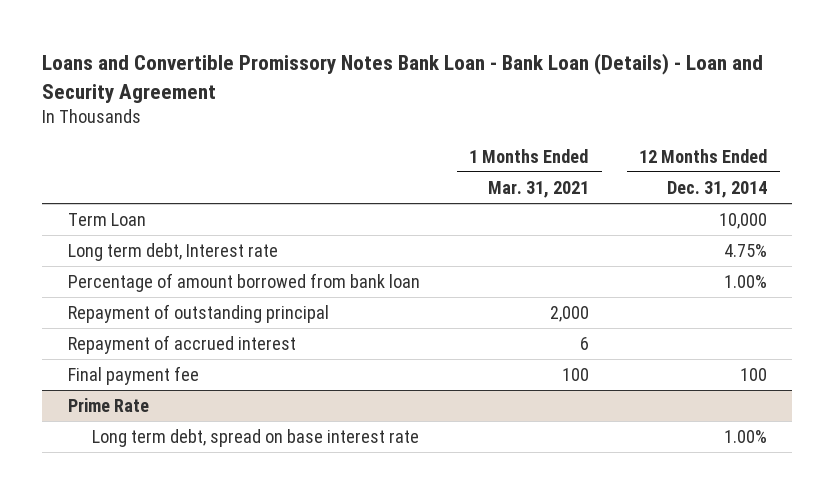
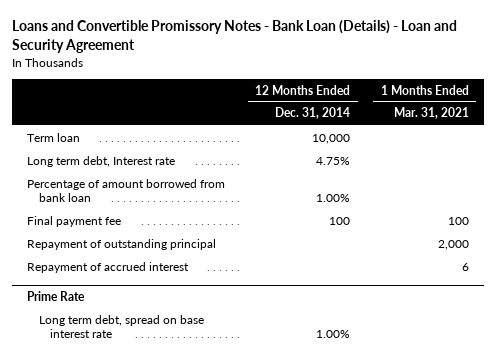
- Loans and Convertible Promissory Notes Bank Loan - Bank Loan (Details) - Loan and Security Agreement
+ Loans and Convertible Promissory Notes - Bank Loan (Details) - Loan and Security Agreement
- | 1 Months Ended Mar. 31, 2021 | 12 Months Ended Dec. 31, 2014
+ | 12 Months Ended Dec. 31, 2014 | 1 Months Ended Mar. 31, 2021
- Term Loan | | 10,000
+ Term loan | 10,000 |
moved up: Final payment fee | 100 | 100

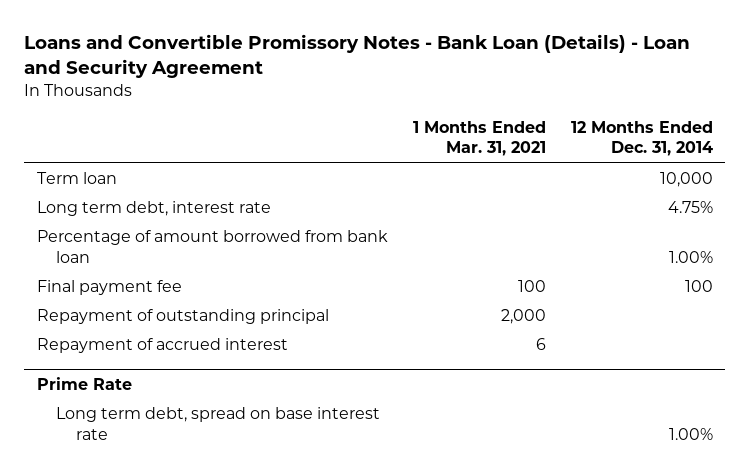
- | 12 Months Ended Dec. 31, 2014 | 1 Months Ended Mar. 31, 2021
+ | 1 Months Ended Mar. 31, 2021 | 12 Months Ended Dec. 31, 2014
- Long term debt, Interest rate | 4.75% |
+ Long term debt, interest rate | | 4.75%

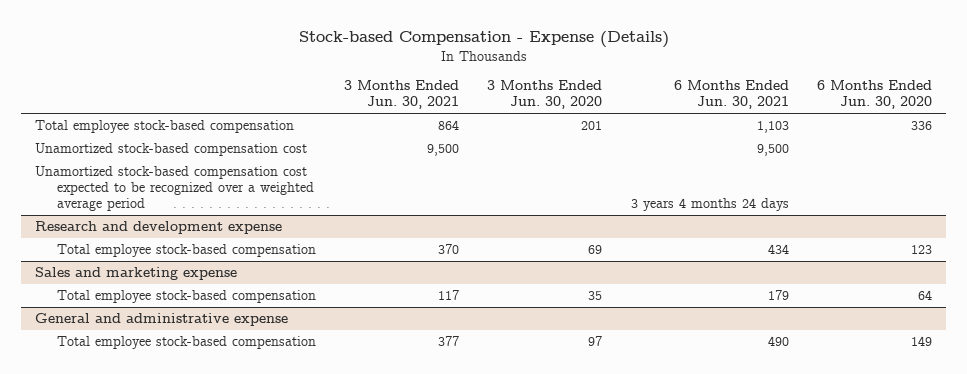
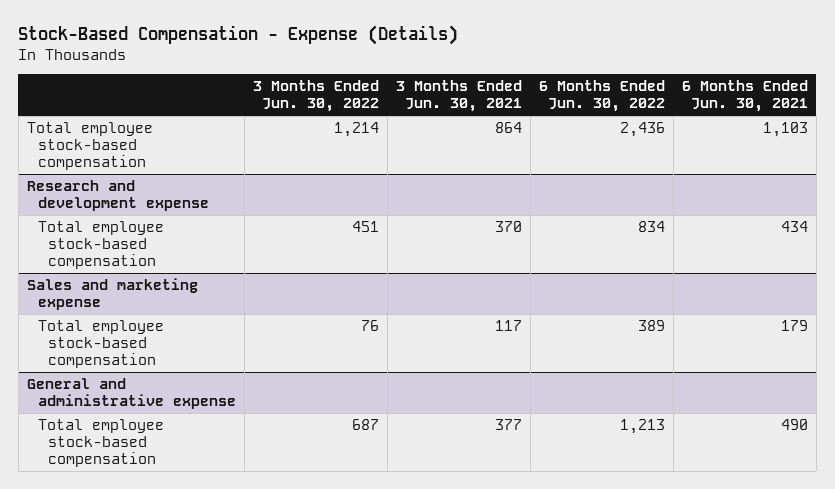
- Stock-based Compensation - Expense (Details)
+ Stock-Based Compensation - Expense (Details)
- | 3 Months Ended Jun. 30, 2021 | 3 Months Ended Jun. 30, 2020 | 6 Months Ended Jun. 30, 2021 | 6 Months Ended Jun. 30, 2020
+ | 3 Months Ended Jun. 30, 2022 | 3 Months Ended Jun. 30, 2021 | 6 Months Ended Jun. 30, 2022 | 6 Months Ended Jun. 30, 2021
- Unamortized stock-based compensation cost | 9,500 | | 9,500 |
- Unamortized stock-based compensation cost expected to be recognized over a weighted average period | | | 3 years 4 months 24 days |

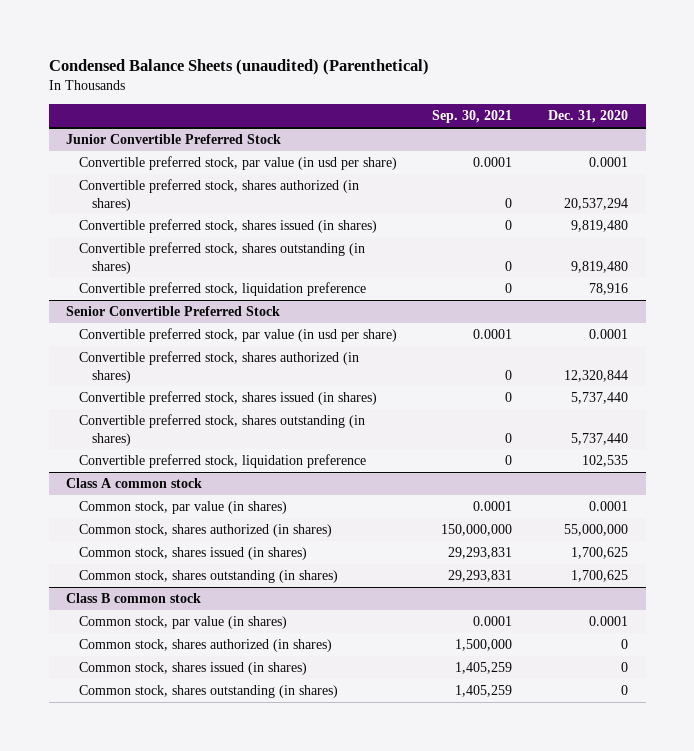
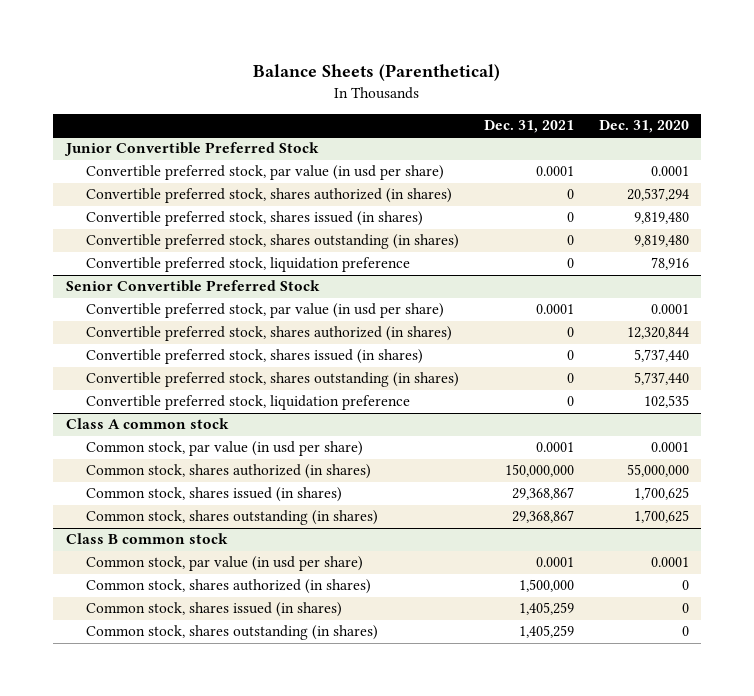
- Condensed Balance Sheets (unaudited) (Parenthetical)
+ Balance Sheets (Parenthetical)
- | Sep. 30, 2021 | Dec. 31, 2020
+ | Dec. 31, 2021 | Dec. 31, 2020
@ Class A common stock
- Common stock, par value (in shares) | 0.0001 | 0.0001
+ Common stock, par value (in usd per share) | 0.0001 | 0.0001
@ Class B common stock
- Common stock, par value (in shares) | 0.0001 | 0.0001
+ Common stock, par value (in usd per share) | 0.0001 | 0.0001

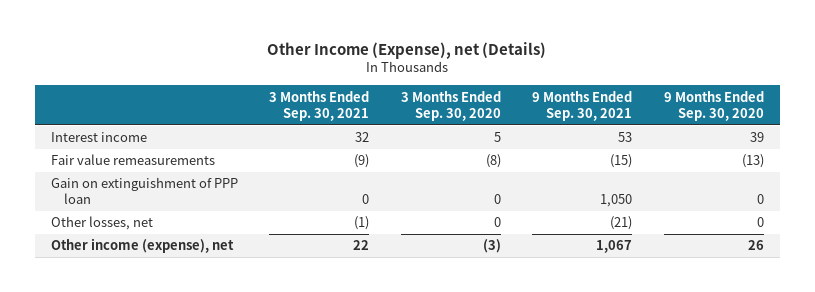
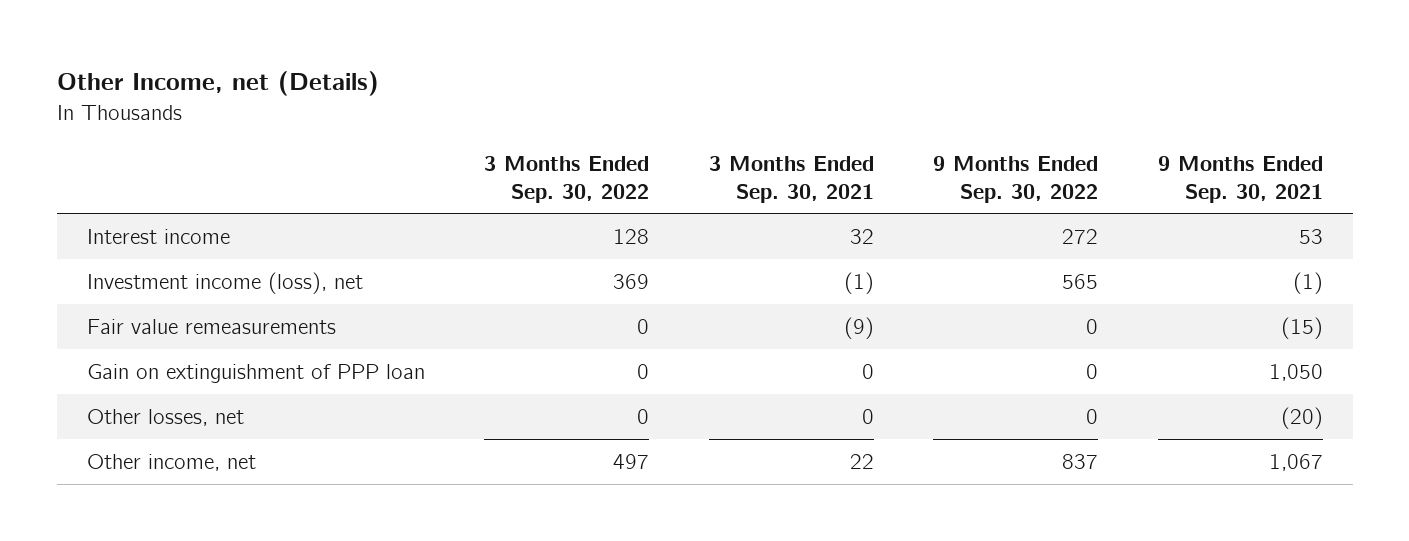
- Other Income (Expense), net (Details)
+ Other Income, net (Details)
- | 3 Months Ended Sep. 30, 2021 | 3 Months Ended Sep. 30, 2020 | 9 Months Ended Sep. 30, 2021 | 9 Months Ended Sep. 30, 2020
+ | 3 Months Ended Sep. 30, 2022 | 3 Months Ended Sep. 30, 2021 | 9 Months Ended Sep. 30, 2022 | 9 Months Ended Sep. 30, 2021
+ Investment income (loss), net | 369 | (1) | 565 | (1)
- Other losses, net | (1) | 0 | (21) | 0
- Other income (expense), net | 22 | (3) | 1,067 | 26
+ Other losses, net | 0 | 0 | 0 | (20)
+ Other income, net | 497 | 22 | 837 | 1,067

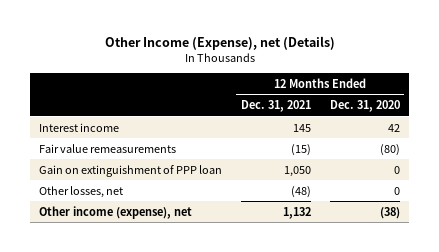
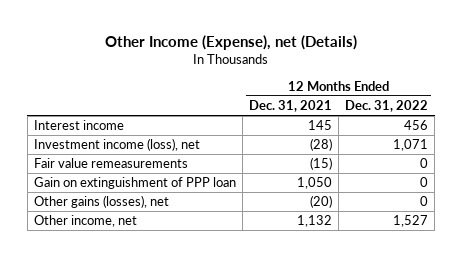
- | 12 Months Ended Dec. 31, 2021 | 12 Months Ended Dec. 31, 2020
+ | 12 Months Ended Dec. 31, 2021 | 12 Months Ended Dec. 31, 2022
+ Investment income (loss), net | (28) | 1,071
- Other losses, net | (48) | 0
- Other income (expense), net | 1,132 | (38)
+ Other gains (losses), net | (20) | 0
+ Other income, net | 1,132 | 1,527

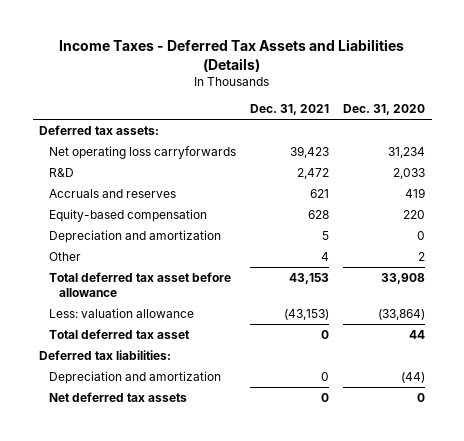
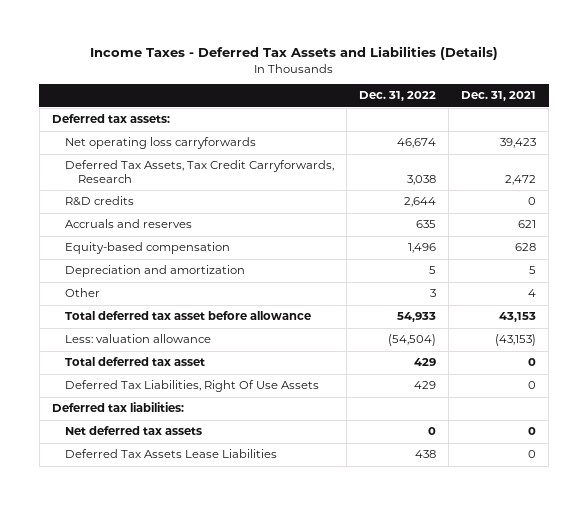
- | Dec. 31, 2021 | Dec. 31, 2020
+ | Dec. 31, 2022 | Dec. 31, 2021
- R&D | 2,472 | 2,033
+ Deferred Tax Assets, Tax Credit Carryforwards, Research | 3,038 | 2,472
+ R&D credits | 2,644 | 0
+ Deferred Tax Liabilities, Right Of Use Assets | 429 | 0
- Depreciation and amortization | 0 | (44)
+ Deferred Tax Assets Lease Liabilities | 438 | 0

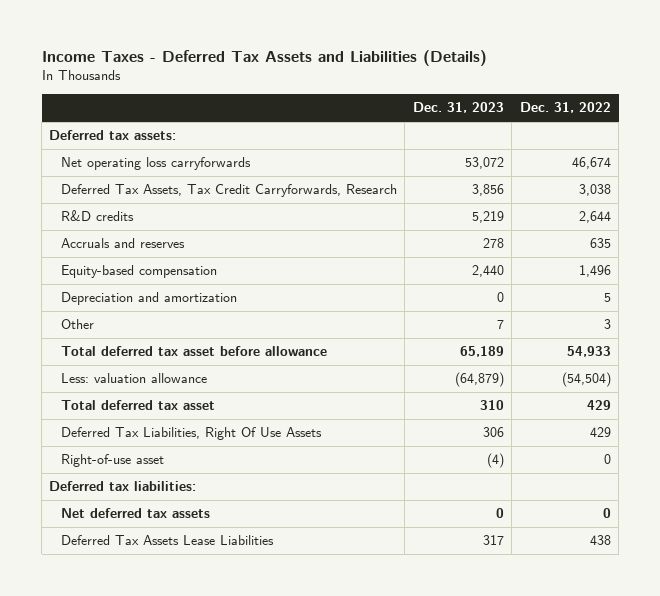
- | Dec. 31, 2022 | Dec. 31, 2021
+ | Dec. 31, 2023 | Dec. 31, 2022
+ Right-of-use asset | (4) | 0

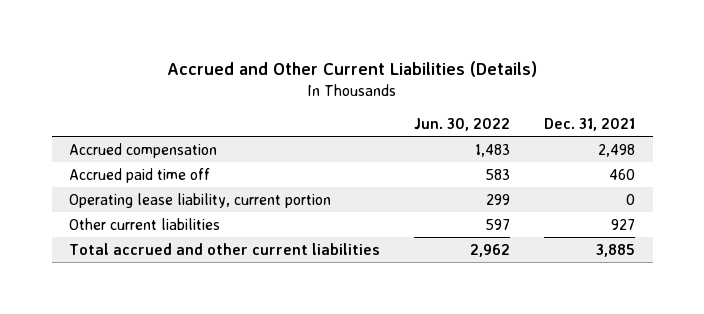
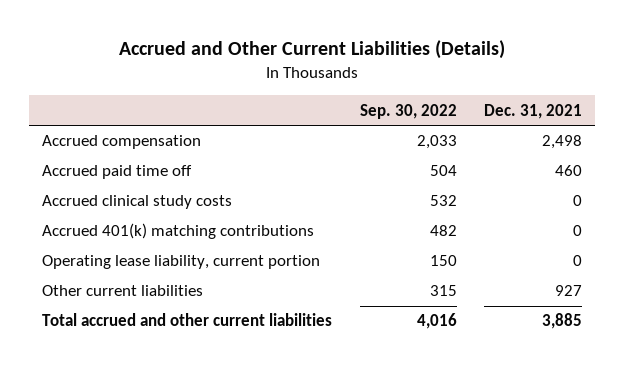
- | Jun. 30, 2022 | Dec. 31, 2021
+ | Sep. 30, 2022 | Dec. 31, 2021
+ Accrued clinical study costs | 532 | 0
+ Accrued 401(k) matching contributions | 482 | 0

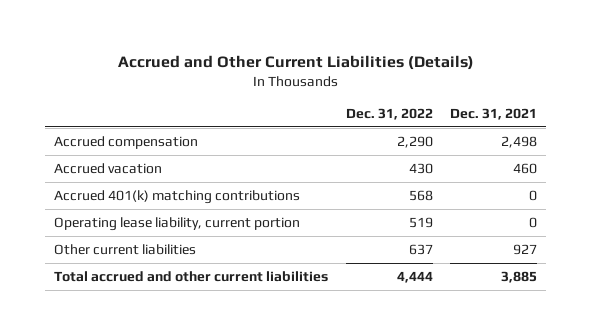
- | Sep. 30, 2022 | Dec. 31, 2021
+ | Dec. 31, 2022 | Dec. 31, 2021
- Accrued paid time off | 504 | 460
- Accrued clinical study costs | 532 | 0
+ Accrued vacation | 430 | 460

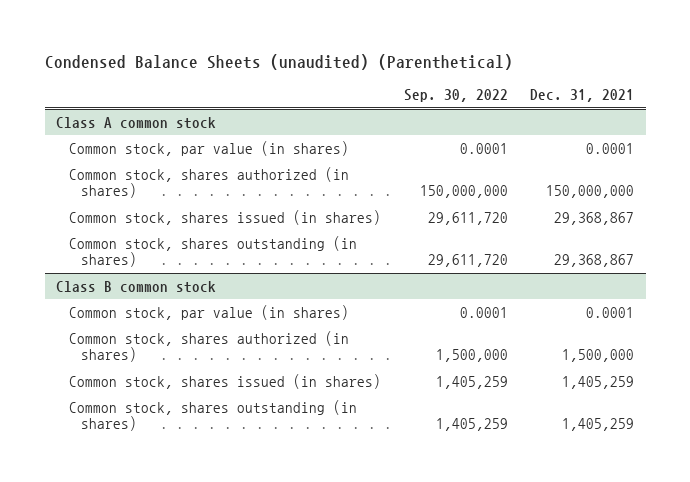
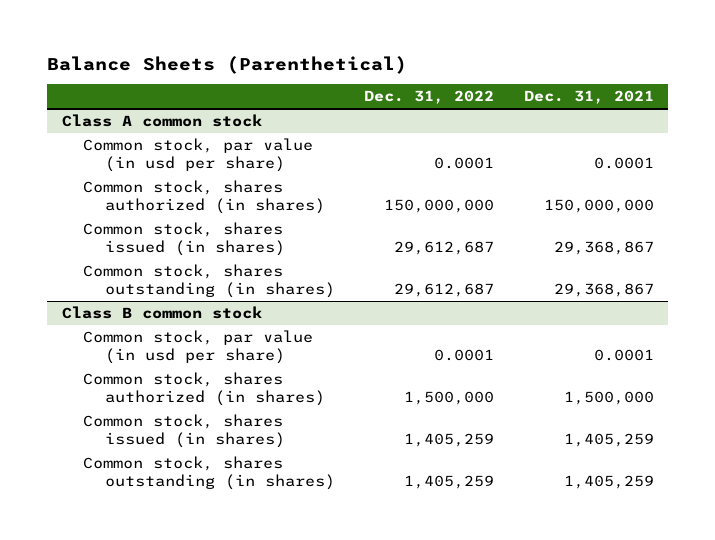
- Condensed Balance Sheets (unaudited) (Parenthetical)
+ Balance Sheets (Parenthetical)
- | Sep. 30, 2022 | Dec. 31, 2021
+ | Dec. 31, 2022 | Dec. 31, 2021
@ Class A common stock
- Common stock, par value (in shares) | 0.0001 | 0.0001
+ Common stock, par value (in usd per share) | 0.0001 | 0.0001
@ Class B common stock
- Common stock, par value (in shares) | 0.0001 | 0.0001
+ Common stock, par value (in usd per share) | 0.0001 | 0.0001

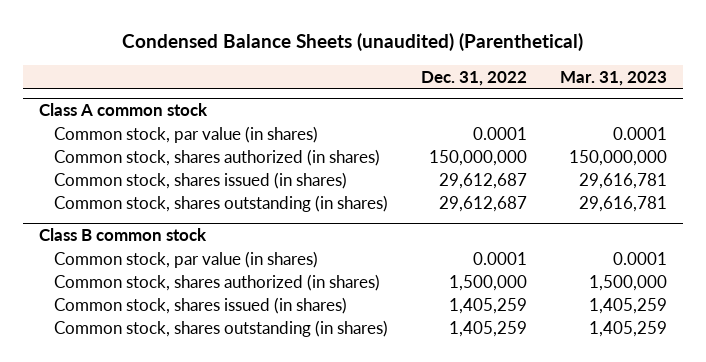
- Balance Sheets (Parenthetical)
+ Condensed Balance Sheets (unaudited) (Parenthetical)
- | Dec. 31, 2022 | Dec. 31, 2021
+ | Dec. 31, 2022 | Mar. 31, 2023
@ Class A common stock
- Common stock, par value (in usd per share) | 0.0001 | 0.0001
+ Common stock, par value (in shares) | 0.0001 | 0.0001
@ Class B common stock
- Common stock, par value (in usd per share) | 0.0001 | 0.0001
+ Common stock, par value (in shares) | 0.0001 | 0.0001

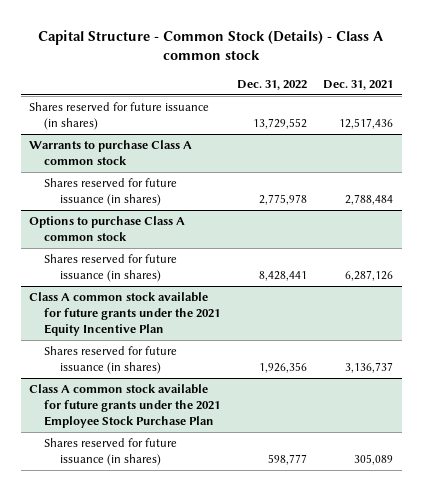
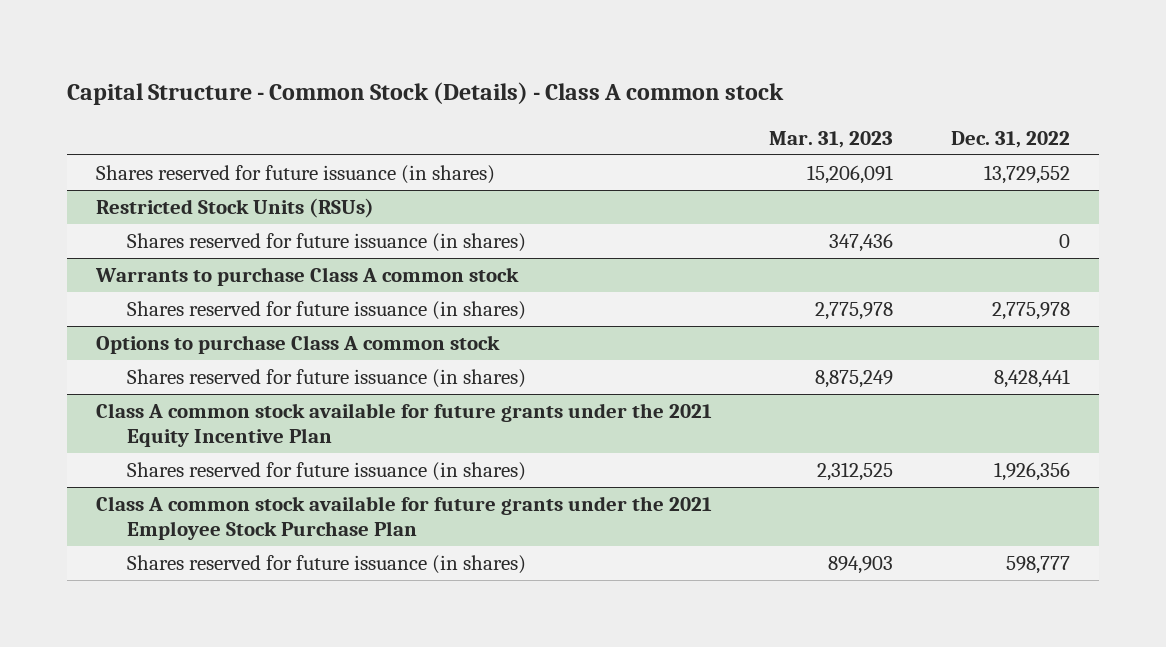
- | Dec. 31, 2022 | Dec. 31, 2021
+ | Mar. 31, 2023 | Dec. 31, 2022
+ Restricted Stock Units (RSUs)
+ Shares reserved for future issuance (in shares) | 347,436 | 0

